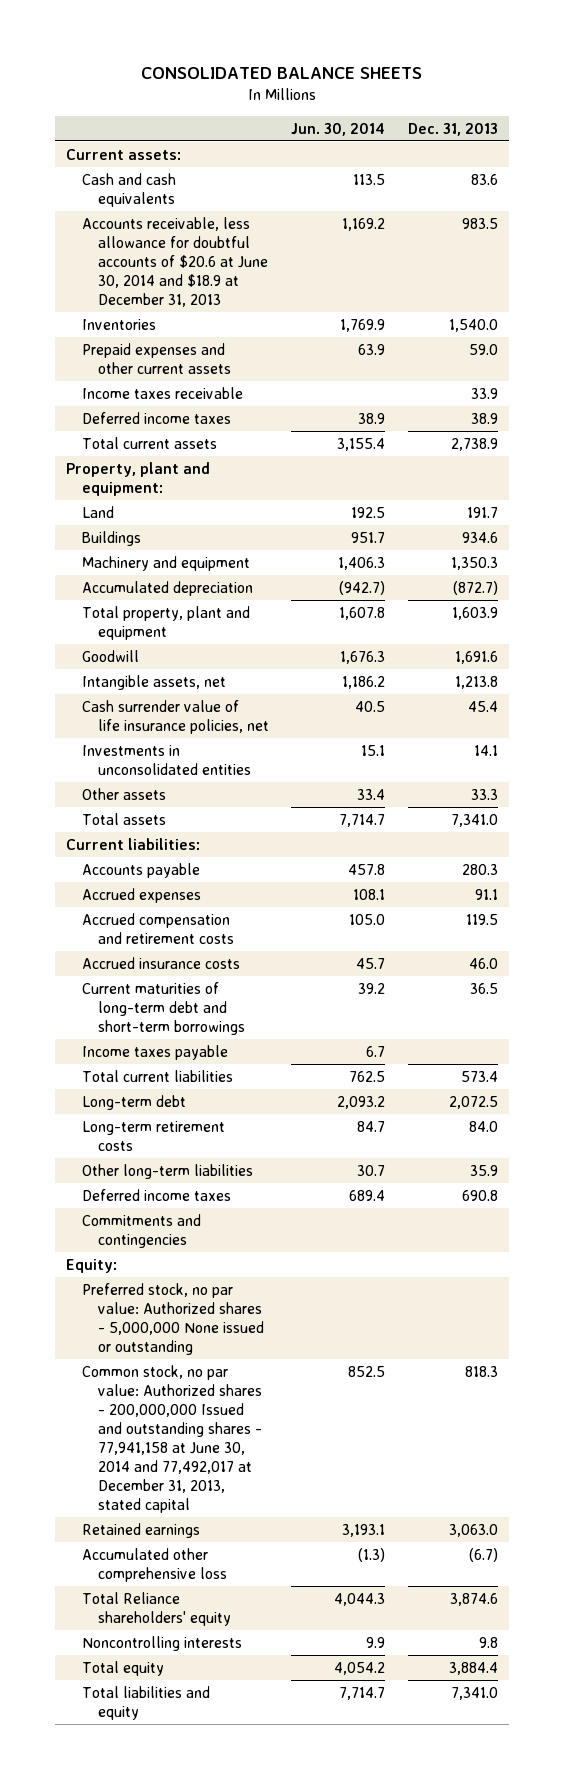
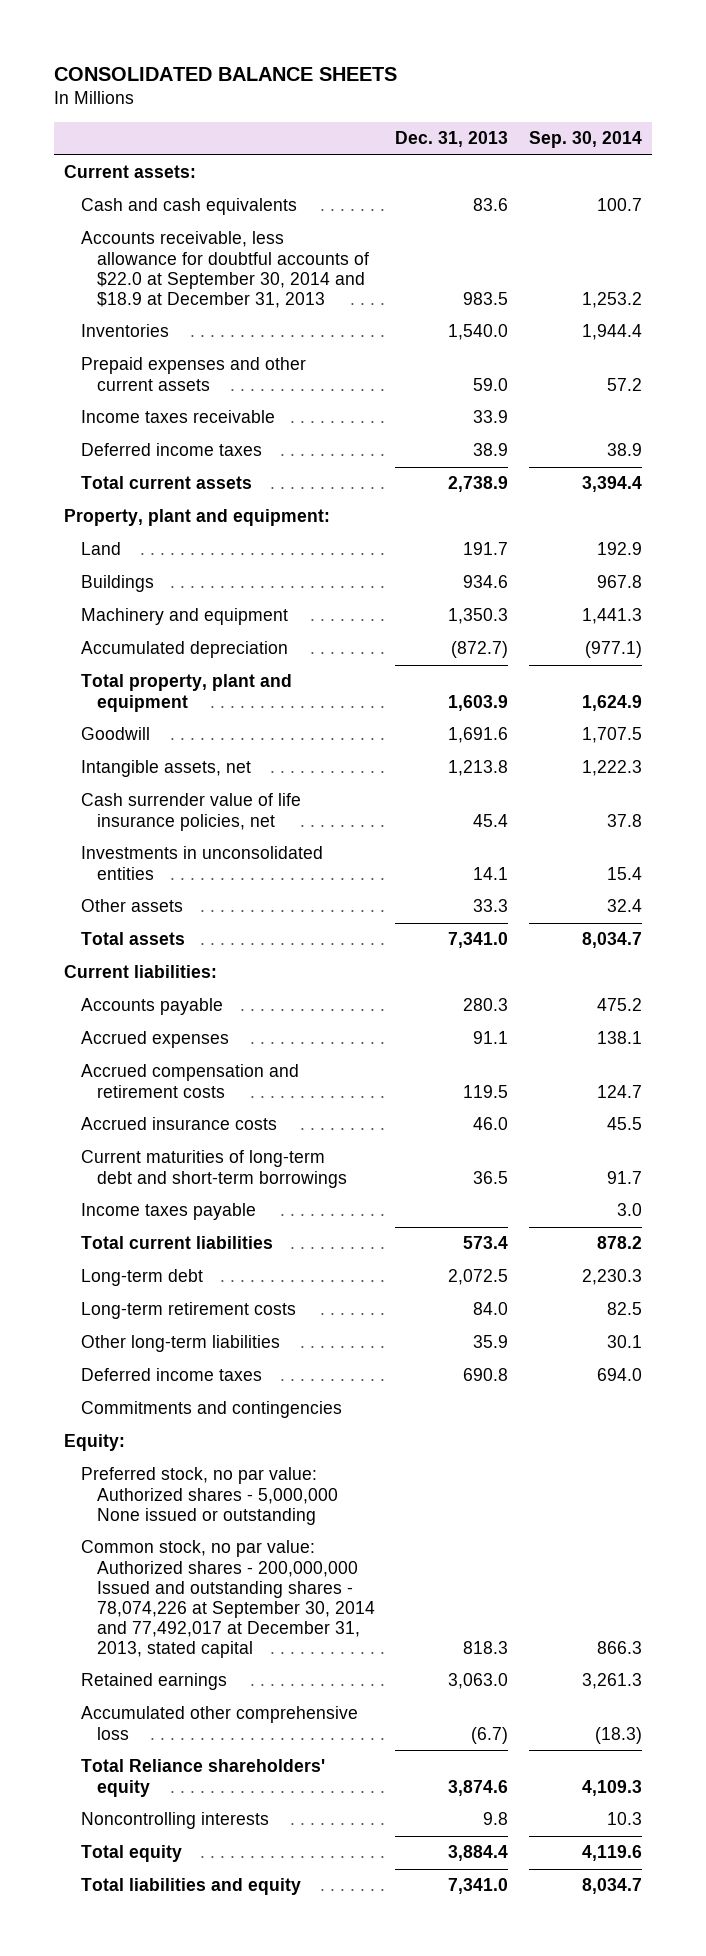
- | Jun. 30, 2014 | Dec. 31, 2013
+ | Dec. 31, 2013 | Sep. 30, 2014
- Accounts receivable, less allowance for doubtful accounts of $20.6 at June 30, 2014 and $18.9 at December 31, 2013 | 1,169.2 | 983.5
+ Accounts receivable, less allowance for doubtful accounts of $22.0 at September 30, 2014 and $18.9 at December 31, 2013 | 983.5 | 1,253.2
- Common stock, no par value: Authorized shares - 200,000,000 Issued and outstanding shares - 77,941,158 at June 30, 2014 and 77,492,017 at December 31, 2013, stated capital | 852.5 | 818.3
+ Common stock, no par value: Authorized shares - 200,000,000 Issued and outstanding shares - 78,074,226 at September 30, 2014 and 77,492,017 at December 31, 2013, stated capital | 818.3 | 866.3

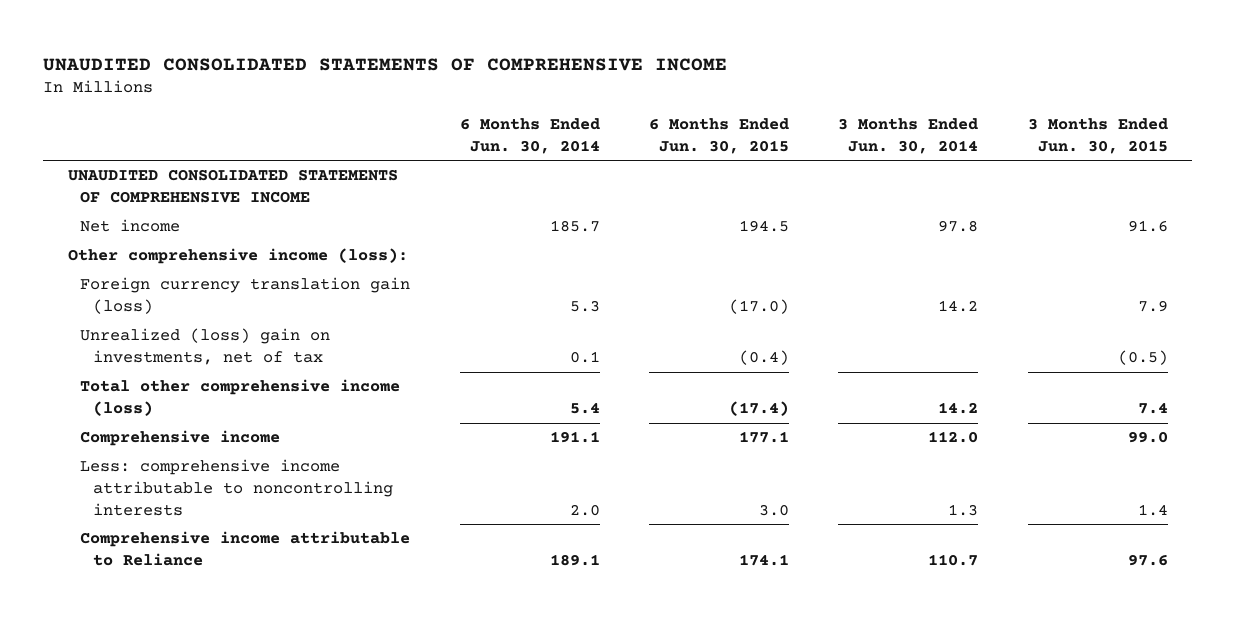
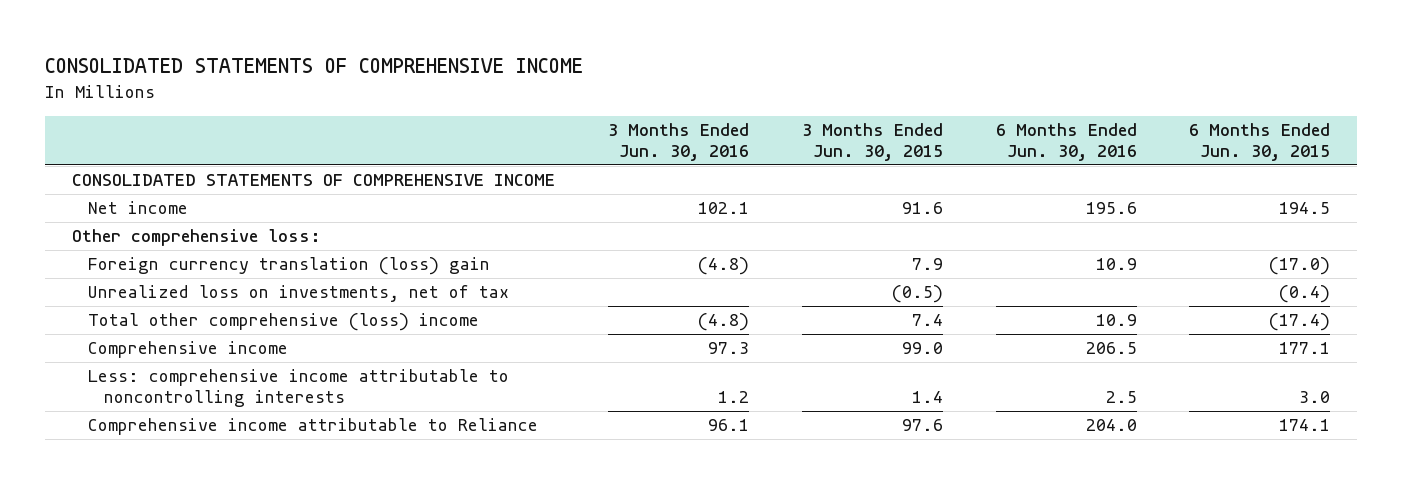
- UNAUDITED CONSOLIDATED STATEMENTS OF COMPREHENSIVE INCOME
+ CONSOLIDATED STATEMENTS OF COMPREHENSIVE INCOME
- | 6 Months Ended Jun. 30, 2014 | 6 Months Ended Jun. 30, 2015 | 3 Months Ended Jun. 30, 2014 | 3 Months Ended Jun. 30, 2015
+ | 3 Months Ended Jun. 30, 2016 | 3 Months Ended Jun. 30, 2015 | 6 Months Ended Jun. 30, 2016 | 6 Months Ended Jun. 30, 2015
- UNAUDITED CONSOLIDATED STATEMENTS OF COMPREHENSIVE INCOME
+ CONSOLIDATED STATEMENTS OF COMPREHENSIVE INCOME
- Other comprehensive income (loss):
- Foreign currency translation gain (loss) | 5.3 | (17.0) | 14.2 | 7.9
- Unrealized (loss) gain on investments, net of tax | 0.1 | (0.4) | | (0.5)
- Total other comprehensive income (loss) | 5.4 | (17.4) | 14.2 | 7.4
+ Other comprehensive loss:
+ Foreign currency translation (loss) gain | (4.8) | 7.9 | 10.9 | (17.0)
+ Unrealized loss on investments, net of tax | | (0.5) | | (0.4)
+ Total other comprehensive (loss) income | (4.8) | 7.4 | 10.9 | (17.4)

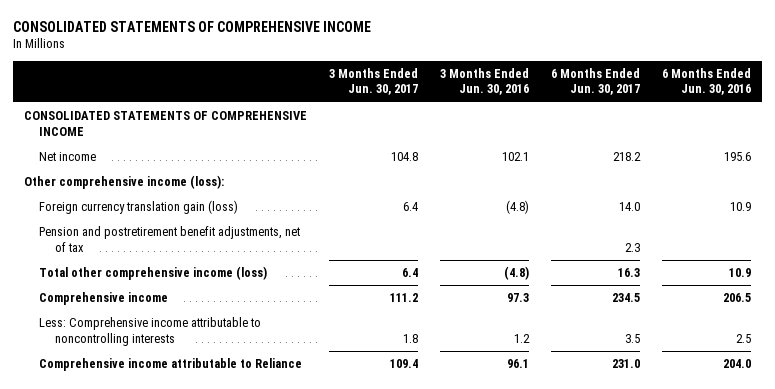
- | 3 Months Ended Jun. 30, 2016 | 3 Months Ended Jun. 30, 2015 | 6 Months Ended Jun. 30, 2016 | 6 Months Ended Jun. 30, 2015
+ | 3 Months Ended Jun. 30, 2017 | 3 Months Ended Jun. 30, 2016 | 6 Months Ended Jun. 30, 2017 | 6 Months Ended Jun. 30, 2016
- Other comprehensive loss:
- Foreign currency translation (loss) gain | (4.8) | 7.9 | 10.9 | (17.0)
- Unrealized loss on investments, net of tax | | (0.5) | | (0.4)
- Total other comprehensive (loss) income | (4.8) | 7.4 | 10.9 | (17.4)
+ Other comprehensive income (loss):
+ Foreign currency translation gain (loss) | 6.4 | (4.8) | 14.0 | 10.9
+ Pension and postretirement benefit adjustments, net of tax | | | 2.3 |
+ Total other comprehensive income (loss) | 6.4 | (4.8) | 16.3 | 10.9
- Less: comprehensive income attributable to noncontrolling interests | 1.2 | 1.4 | 2.5 | 3.0
+ Less: Comprehensive income attributable to noncontrolling interests | 1.8 | 1.2 | 3.5 | 2.5

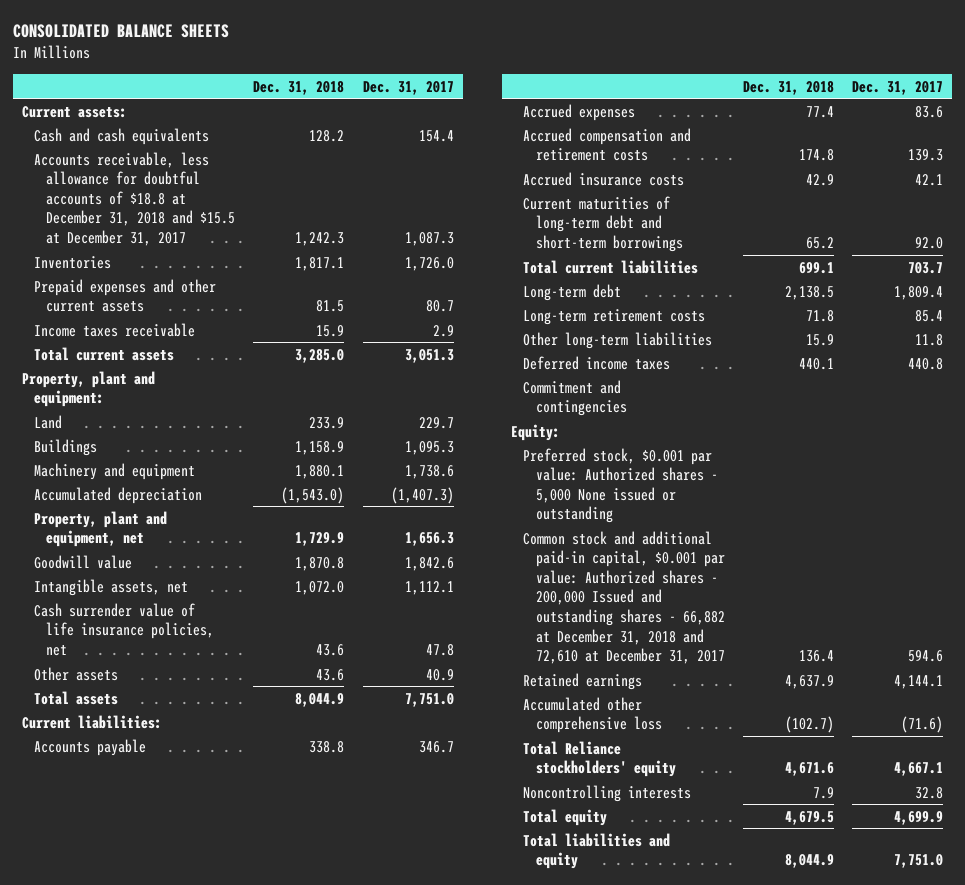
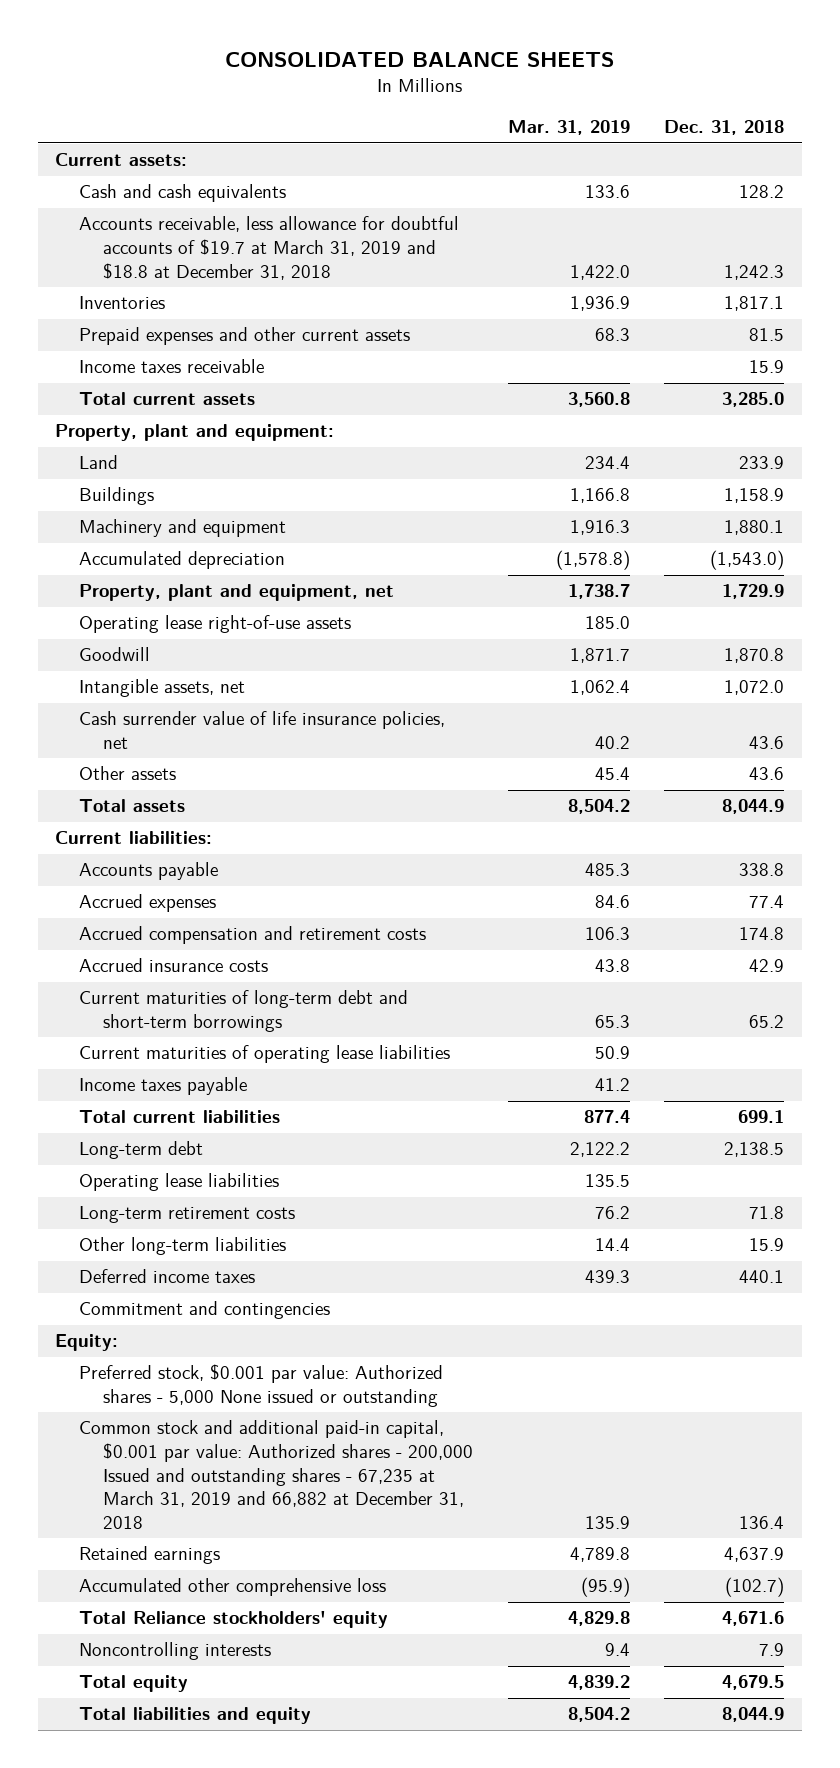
- | Dec. 31, 2018 | Dec. 31, 2017
+ | Mar. 31, 2019 | Dec. 31, 2018
- Accounts receivable, less allowance for doubtful accounts of $18.8 at December 31, 2018 and $15.5 at December 31, 2017 | 1,242.3 | 1,087.3
+ Accounts receivable, less allowance for doubtful accounts of $19.7 at March 31, 2019 and $18.8 at December 31, 2018 | 1,422.0 | 1,242.3
- Goodwill value | 1,870.8 | 1,842.6
+ Operating lease right-of-use assets | 185.0 |
+ Goodwill | 1,871.7 | 1,870.8
+ Current maturities of operating lease liabilities | 50.9 |
+ Income taxes payable | 41.2 |
+ Operating lease liabilities | 135.5 |
- Common stock and additional paid-in capital, $0.001 par value: Authorized shares - 200,000 Issued and outstanding shares - 66,882 at December 31, 2018 and 72,610 at December 31, 2017 | 136.4 | 594.6
+ Common stock and additional paid-in capital, $0.001 par value: Authorized shares - 200,000 Issued and outstanding shares - 67,235 at March 31, 2019 and 66,882 at December 31, 2018 | 135.9 | 136.4

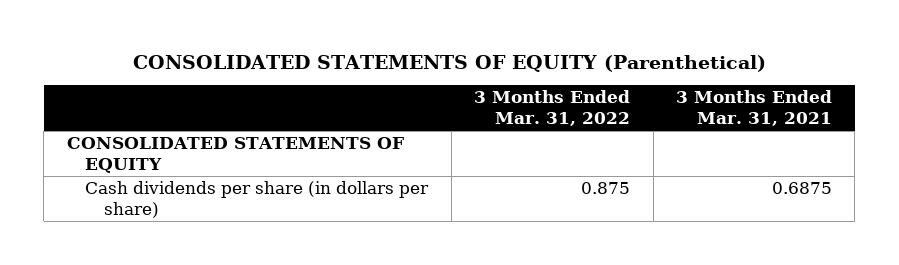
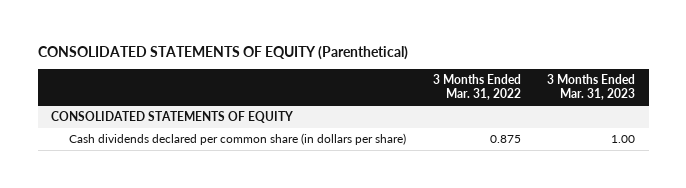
- | 3 Months Ended Mar. 31, 2022 | 3 Months Ended Mar. 31, 2021
+ | 3 Months Ended Mar. 31, 2022 | 3 Months Ended Mar. 31, 2023
- Cash dividends per share (in dollars per share) | 0.875 | 0.6875
+ Cash dividends declared per common share (in dollars per share) | 0.875 | 1.00

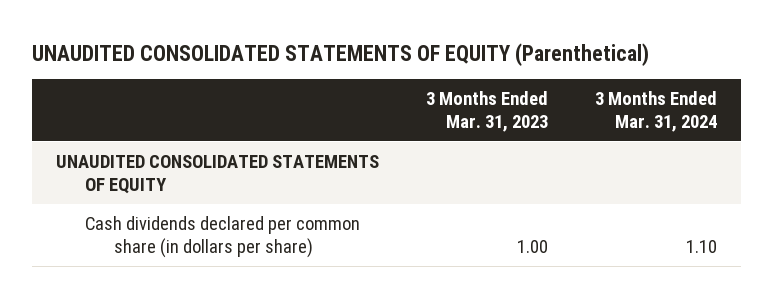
- CONSOLIDATED STATEMENTS OF EQUITY (Parenthetical)
+ UNAUDITED CONSOLIDATED STATEMENTS OF EQUITY (Parenthetical)
- | 3 Months Ended Mar. 31, 2022 | 3 Months Ended Mar. 31, 2023
+ | 3 Months Ended Mar. 31, 2023 | 3 Months Ended Mar. 31, 2024
- CONSOLIDATED STATEMENTS OF EQUITY
+ UNAUDITED CONSOLIDATED STATEMENTS OF EQUITY

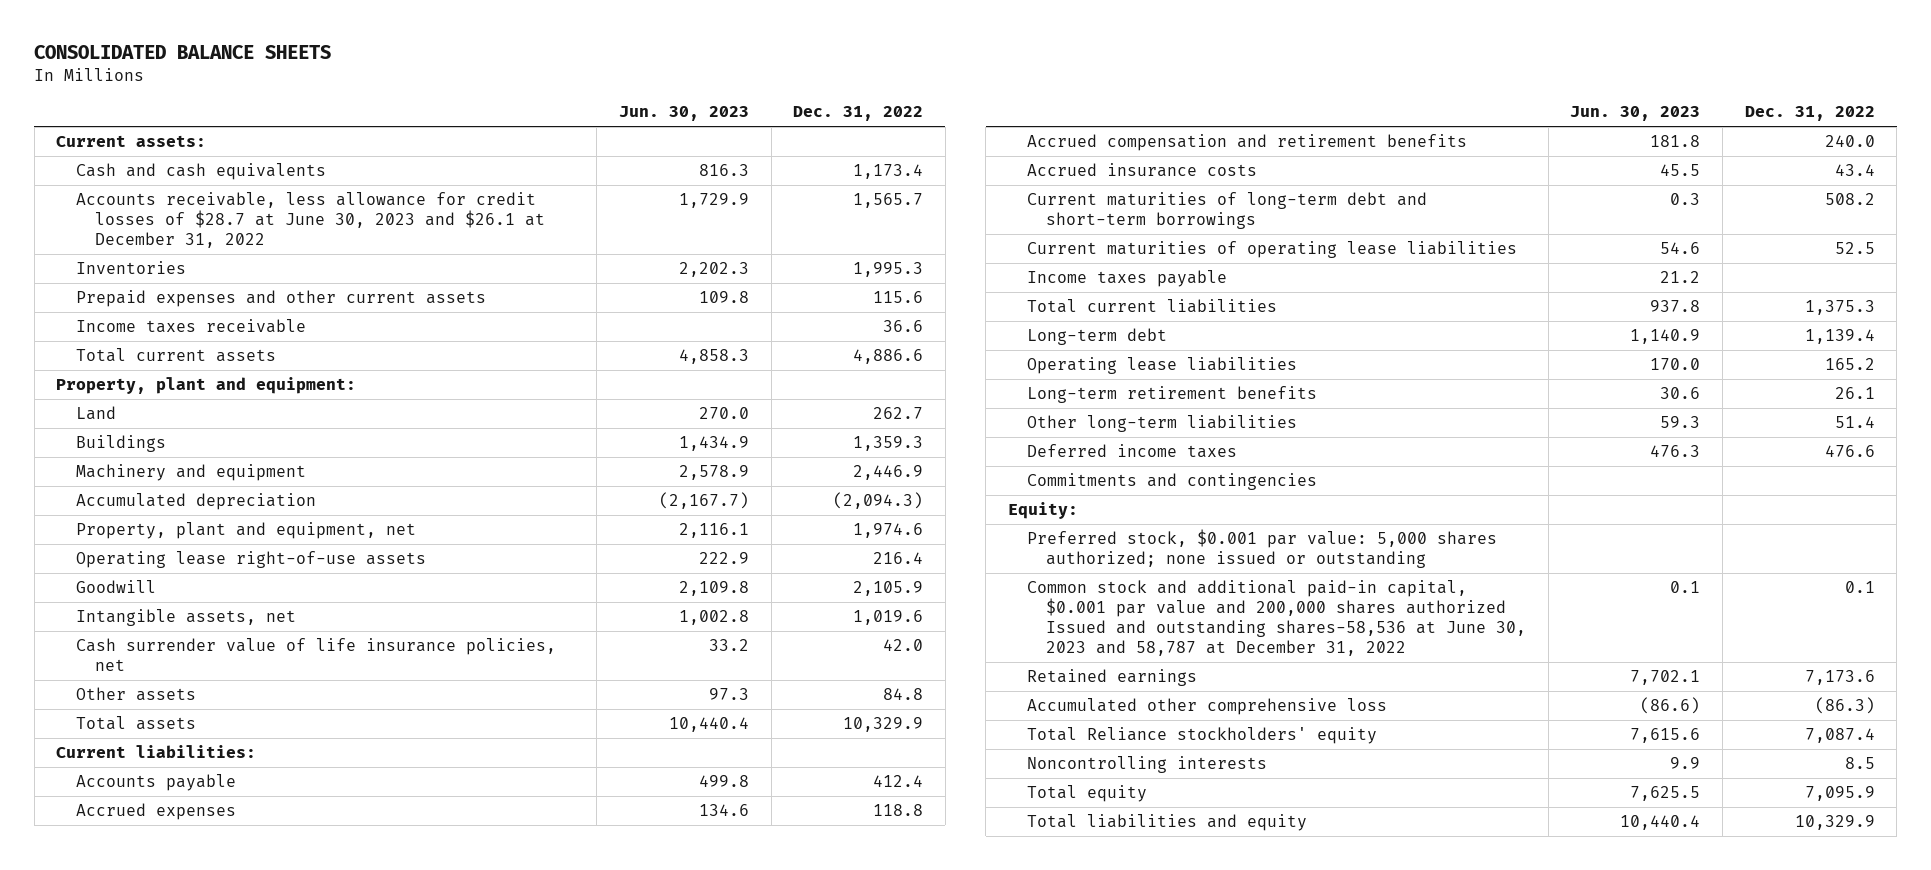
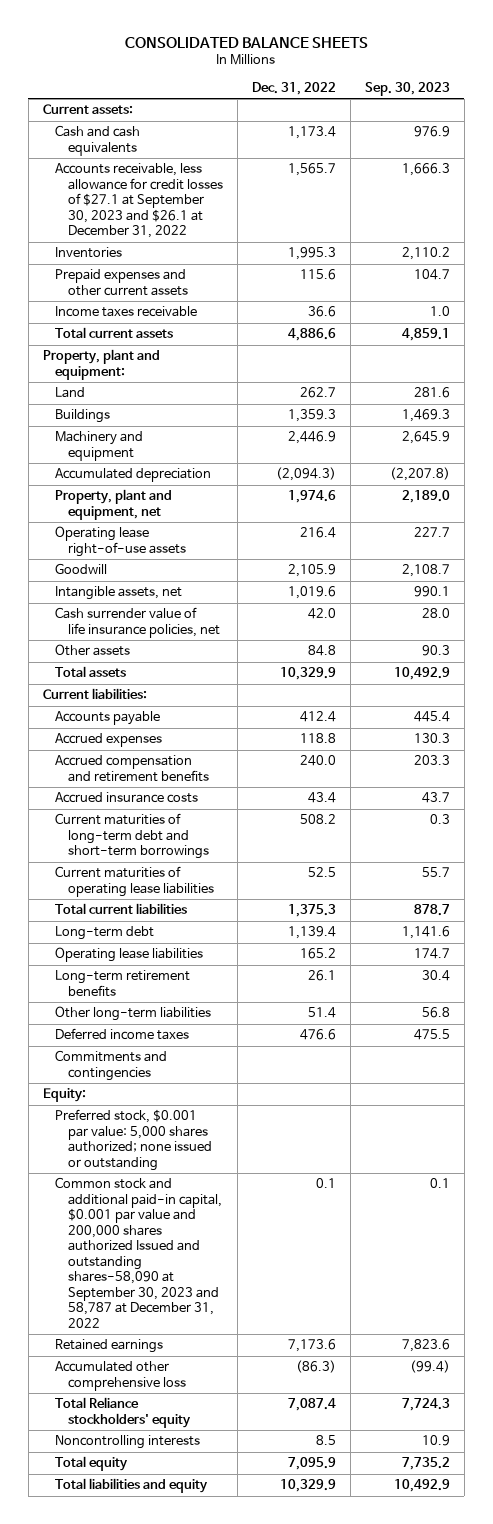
- | Jun. 30, 2023 | Dec. 31, 2022
+ | Dec. 31, 2022 | Sep. 30, 2023
- Accounts receivable, less allowance for credit losses of $28.7 at June 30, 2023 and $26.1 at December 31, 2022 | 1,729.9 | 1,565.7
+ Accounts receivable, less allowance for credit losses of $27.1 at September 30, 2023 and $26.1 at December 31, 2022 | 1,565.7 | 1,666.3
- Income taxes payable | 21.2 |
- Common stock and additional paid-in capital, $0.001 par value and 200,000 shares authorized Issued and outstanding shares-58,536 at June 30, 2023 and 58,787 at December 31, 2022 | 0.1 | 0.1
+ Common stock and additional paid-in capital, $0.001 par value and 200,000 shares authorized Issued and outstanding shares-58,090 at September 30, 2023 and 58,787 at December 31, 2022 | 0.1 | 0.1

